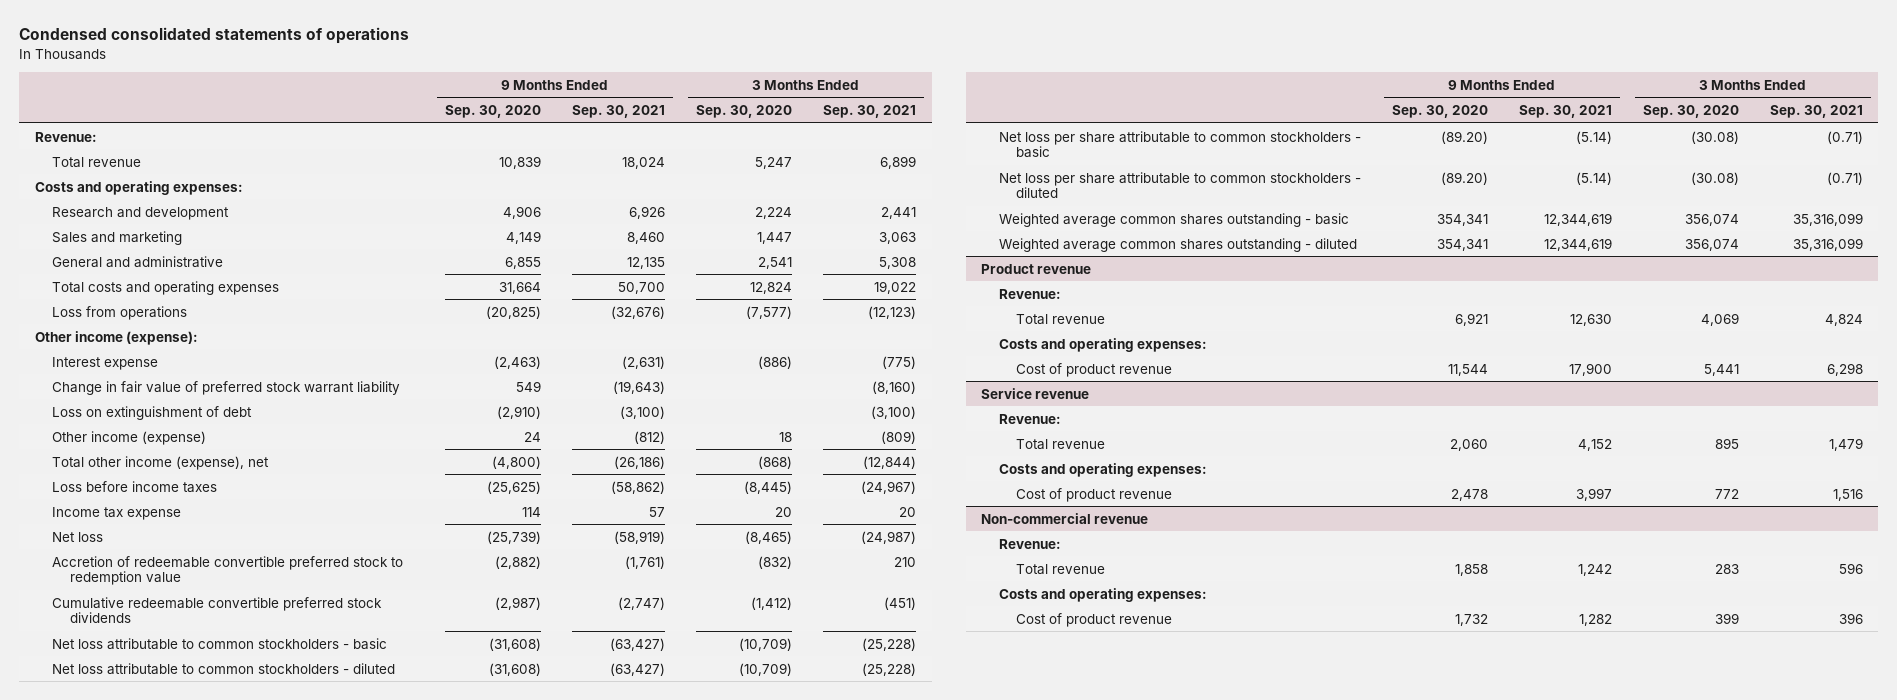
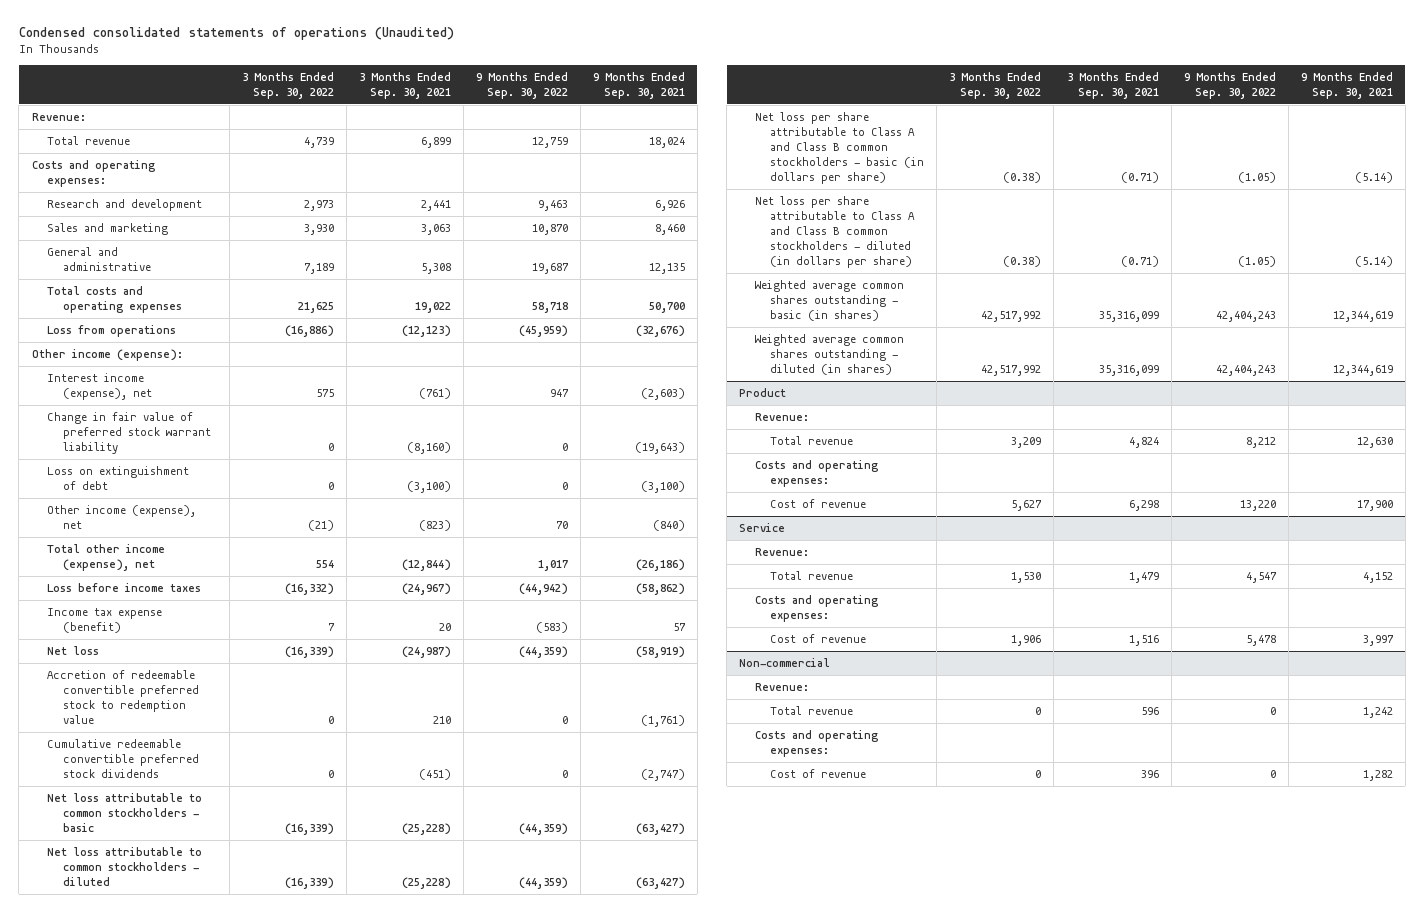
- Condensed consolidated statements of operations
+ Condensed consolidated statements of operations (Unaudited)
- | 9 Months Ended Sep. 30, 2020 | 9 Months Ended Sep. 30, 2021 | 3 Months Ended Sep. 30, 2020 | 3 Months Ended Sep. 30, 2021
+ | 3 Months Ended Sep. 30, 2022 | 3 Months Ended Sep. 30, 2021 | 9 Months Ended Sep. 30, 2022 | 9 Months Ended Sep. 30, 2021
- Interest expense | (2,463) | (2,631) | (886) | (775)
+ Interest income (expense), net | 575 | (761) | 947 | (2,603)
- Other income (expense) | 24 | (812) | 18 | (809)
+ Other income (expense), net | (21) | (823) | 70 | (840)
- Income tax expense | 114 | 57 | 20 | 20
+ Income tax expense (benefit) | 7 | 20 | (583) | 57
- Net loss per share attributable to common stockholders - basic | (89.20) | (5.14) | (30.08) | (0.71)
- Net loss per share attributable to common stockholders - diluted | (89.20) | (5.14) | (30.08) | (0.71)
- Weighted average common shares outstanding - basic | 354,341 | 12,344,619 | 356,074 | 35,316,099
- Weighted average common shares outstanding - diluted | 354,341 | 12,344,619 | 356,074 | 35,316,099
- Product revenue
+ Net loss per share attributable to Class A and Class B common stockholders - basic (in dollars per share) | (0.38) | (0.71) | (1.05) | (5.14)
+ Net loss per share attributable to Class A and Class B common stockholders - diluted (in dollars per share) | (0.38) | (0.71) | (1.05) | (5.14)
+ Weighted average common shares outstanding - basic (in shares) | 42,517,992 | 35,316,099 | 42,404,243 | 12,344,619
+ Weighted average common shares outstanding - diluted (in shares) | 42,517,992 | 35,316,099 | 42,404,243 | 12,344,619
+ Product
- Cost of product revenue | 11,544 | 17,900 | 5,441 | 6,298
- Service revenue
+ Cost of revenue | 5,627 | 6,298 | 13,220 | 17,900
+ Service
- Cost of product revenue | 2,478 | 3,997 | 772 | 1,516
- Non-commercial revenue
+ Cost of revenue | 1,906 | 1,516 | 5,478 | 3,997
+ Non-commercial
- Cost of product revenue | 1,732 | 1,282 | 399 | 396
+ Cost of revenue | 0 | 396 | 0 | 1,282

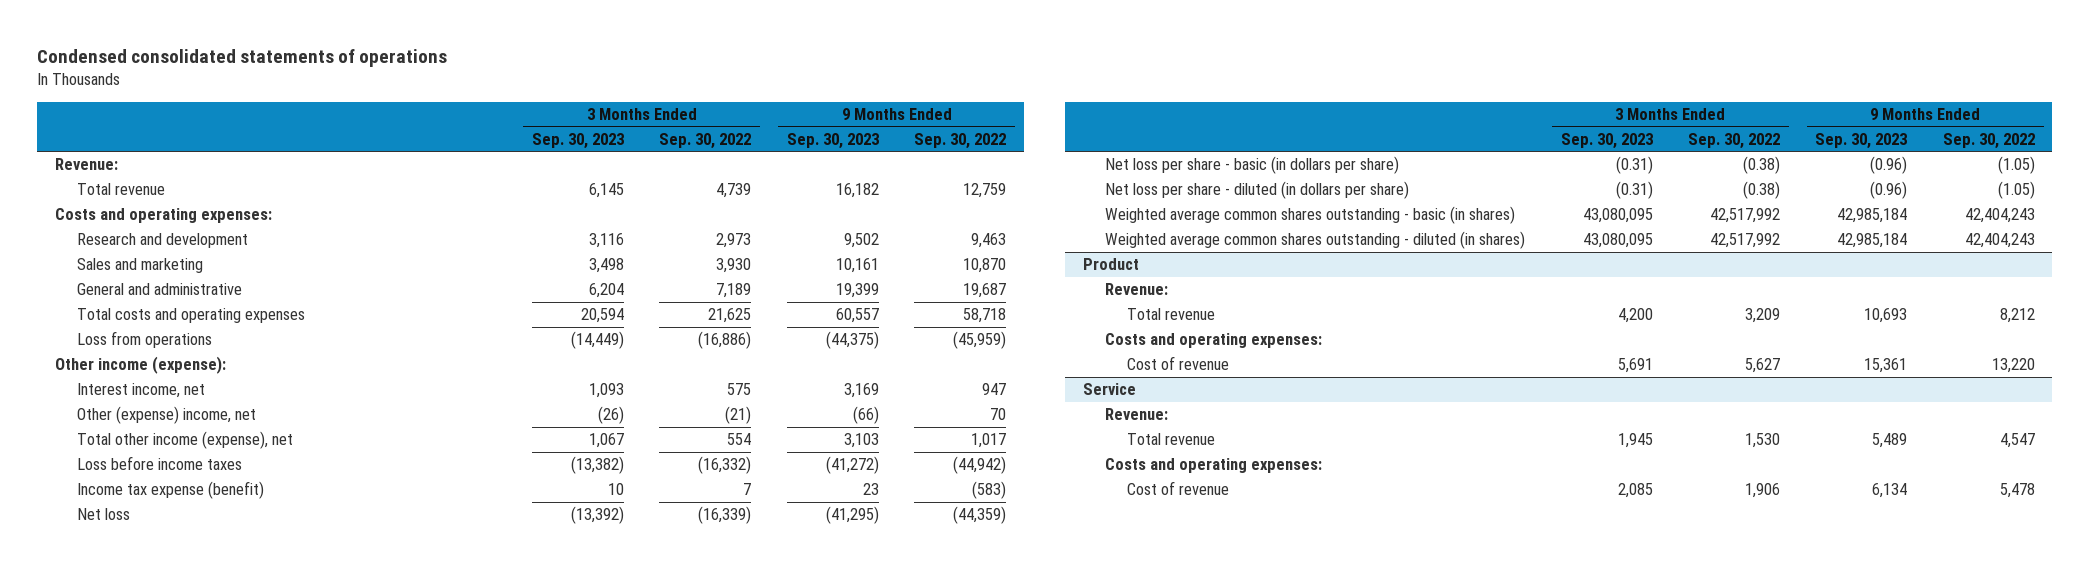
- Condensed consolidated statements of operations (Unaudited)
+ Condensed consolidated statements of operations
- | 3 Months Ended Sep. 30, 2022 | 3 Months Ended Sep. 30, 2021 | 9 Months Ended Sep. 30, 2022 | 9 Months Ended Sep. 30, 2021
+ | 3 Months Ended Sep. 30, 2023 | 3 Months Ended Sep. 30, 2022 | 9 Months Ended Sep. 30, 2023 | 9 Months Ended Sep. 30, 2022
- Interest income (expense), net | 575 | (761) | 947 | (2,603)
- Change in fair value of preferred stock warrant liability | 0 | (8,160) | 0 | (19,643)
- Loss on extinguishment of debt | 0 | (3,100) | 0 | (3,100)
- Other income (expense), net | (21) | (823) | 70 | (840)
+ Interest income, net | 1,093 | 575 | 3,169 | 947
+ Other (expense) income, net | (26) | (21) | (66) | 70
- Accretion of redeemable convertible preferred stock to redemption value | 0 | 210 | 0 | (1,761)
- Cumulative redeemable convertible preferred stock dividends | 0 | (451) | 0 | (2,747)
- Net loss attributable to common stockholders - basic | (16,339) | (25,228) | (44,359) | (63,427)
- Net loss attributable to common stockholders - diluted | (16,339) | (25,228) | (44,359) | (63,427)
- Net loss per share attributable to Class A and Class B common stockholders - basic (in dollars per share) | (0.38) | (0.71) | (1.05) | (5.14)
- Net loss per share attributable to Class A and Class B common stockholders - diluted (in dollars per share) | (0.38) | (0.71) | (1.05) | (5.14)
+ Net loss per share - basic (in dollars per share) | (0.31) | (0.38) | (0.96) | (1.05)
+ Net loss per share - diluted (in dollars per share) | (0.31) | (0.38) | (0.96) | (1.05)
- Non-commercial
- Revenue:
- Total revenue | 0 | 596 | 0 | 1,242
- Costs and operating expenses:
- Cost of revenue | 0 | 396 | 0 | 1,282

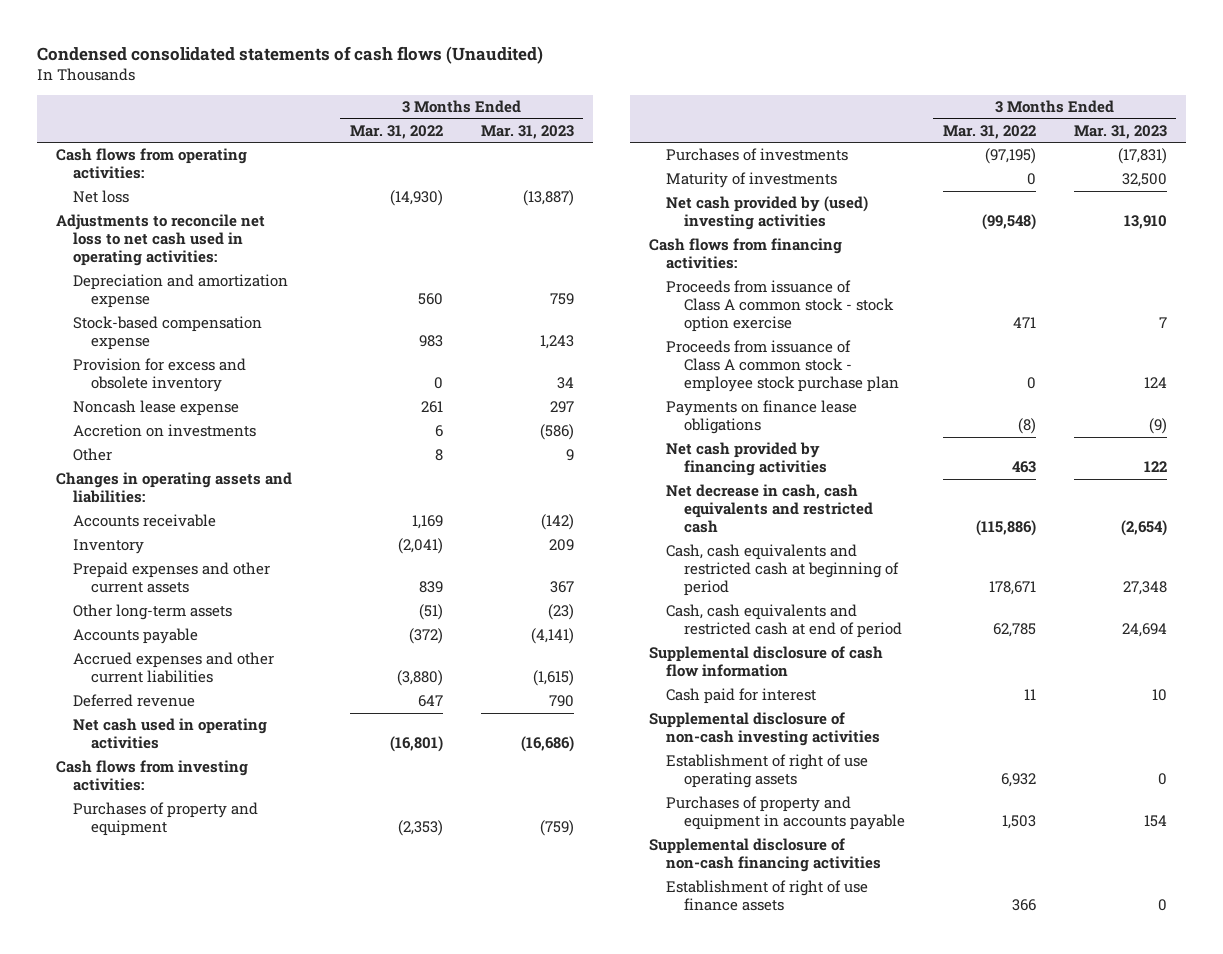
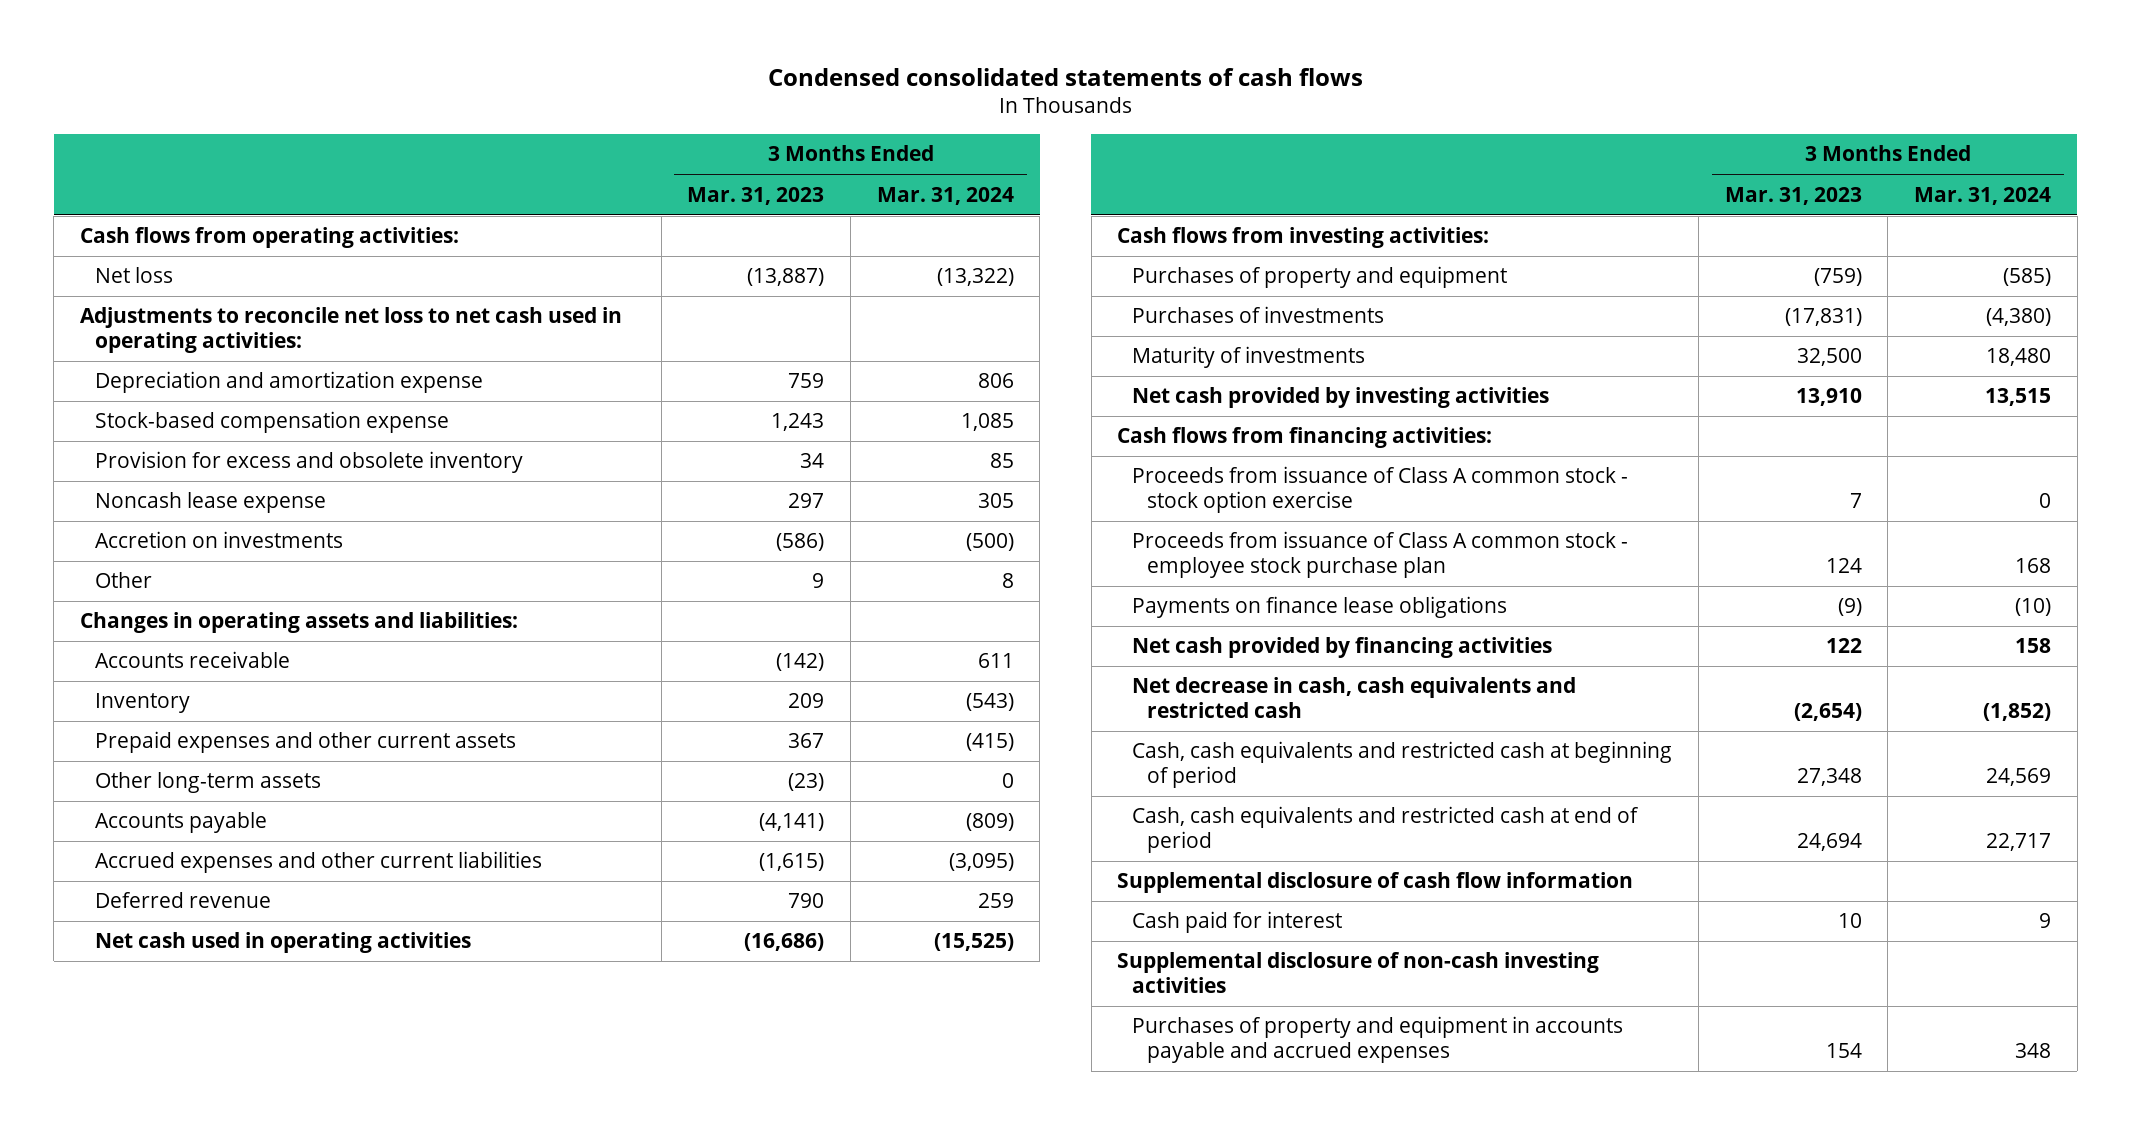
- Condensed consolidated statements of cash flows (Unaudited)
+ Condensed consolidated statements of cash flows
- | 3 Months Ended Mar. 31, 2022 | 3 Months Ended Mar. 31, 2023
+ | 3 Months Ended Mar. 31, 2023 | 3 Months Ended Mar. 31, 2024
- Net cash provided by (used) investing activities | (99,548) | 13,910
+ Net cash provided by investing activities | 13,910 | 13,515
- Establishment of right of use operating assets | 6,932 | 0
- Purchases of property and equipment in accounts payable | 1,503 | 154
- Supplemental disclosure of non-cash financing activities
- Establishment of right of use finance assets | 366 | 0
+ Purchases of property and equipment in accounts payable and accrued expenses | 154 | 348

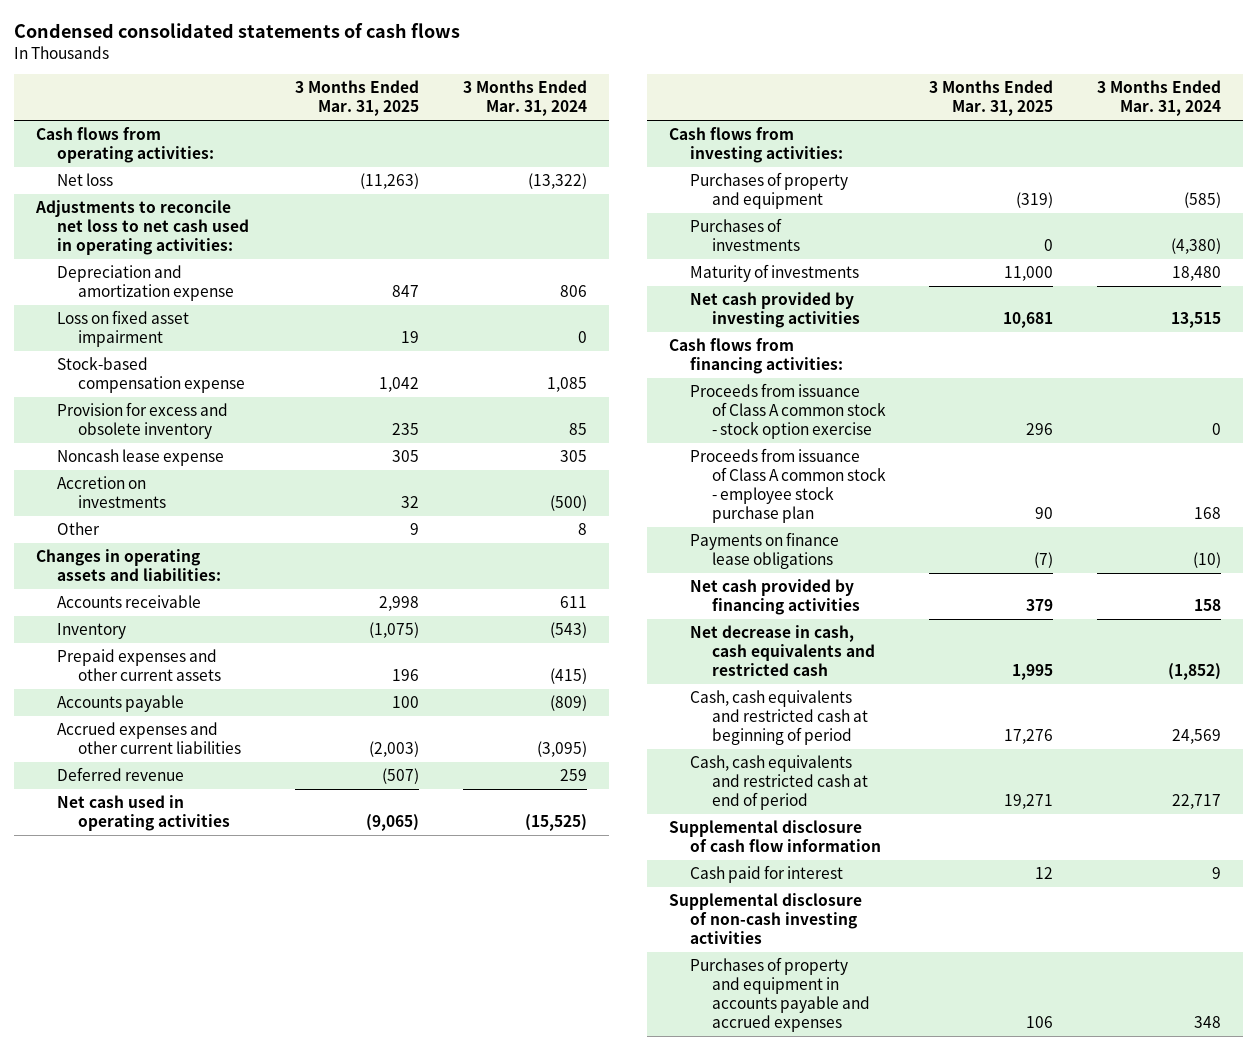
- | 3 Months Ended Mar. 31, 2023 | 3 Months Ended Mar. 31, 2024
+ | 3 Months Ended Mar. 31, 2025 | 3 Months Ended Mar. 31, 2024
+ Loss on fixed asset impairment | 19 | 0
- Other long-term assets | (23) | 0

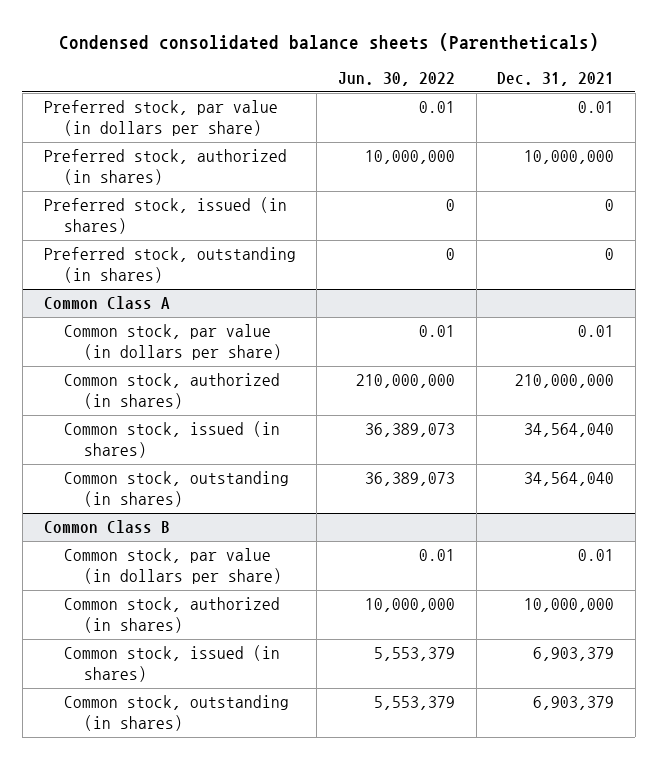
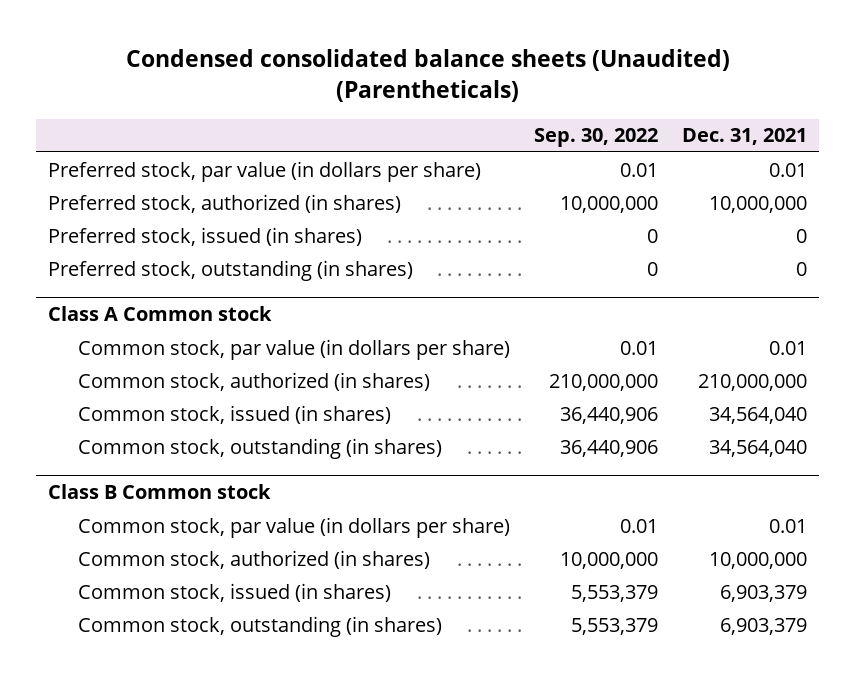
- Condensed consolidated balance sheets (Parentheticals)
+ Condensed consolidated balance sheets (Unaudited) (Parentheticals)
- | Jun. 30, 2022 | Dec. 31, 2021
+ | Sep. 30, 2022 | Dec. 31, 2021
- Common Class A
+ Class A Common stock
- Common Class B
+ Class B Common stock

